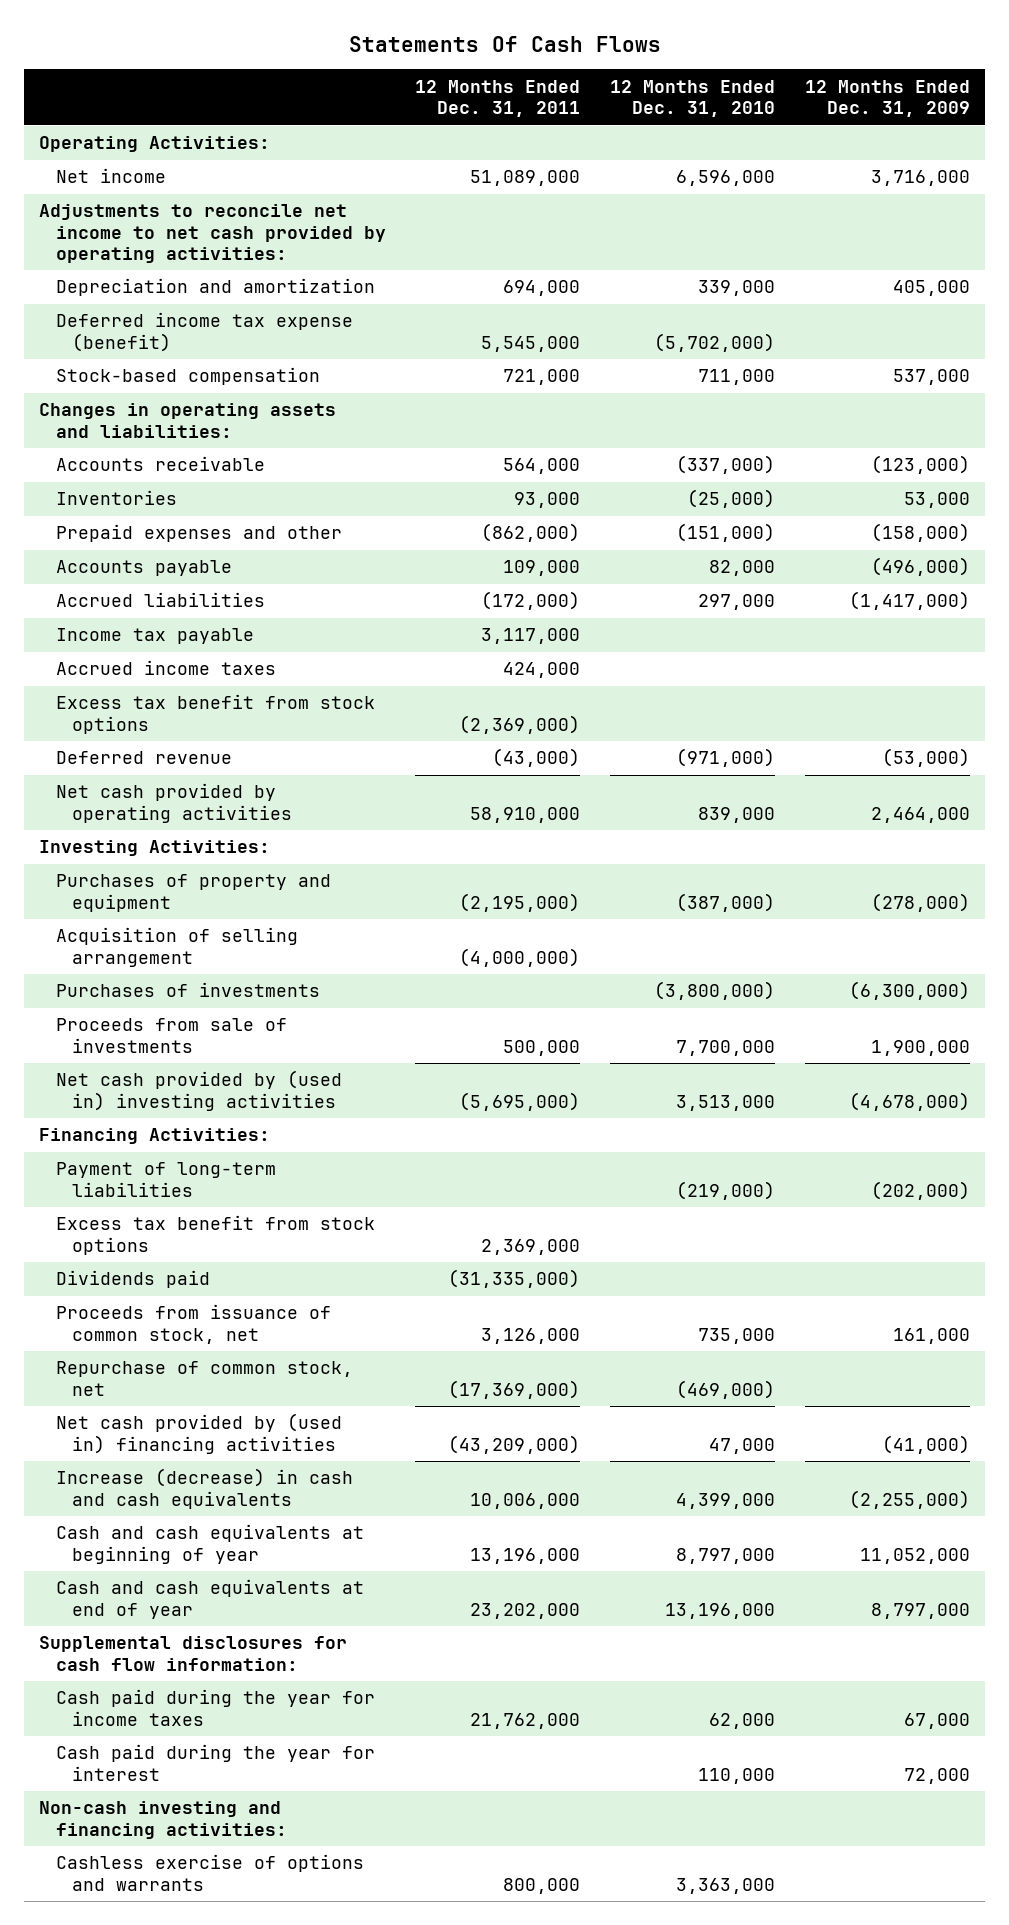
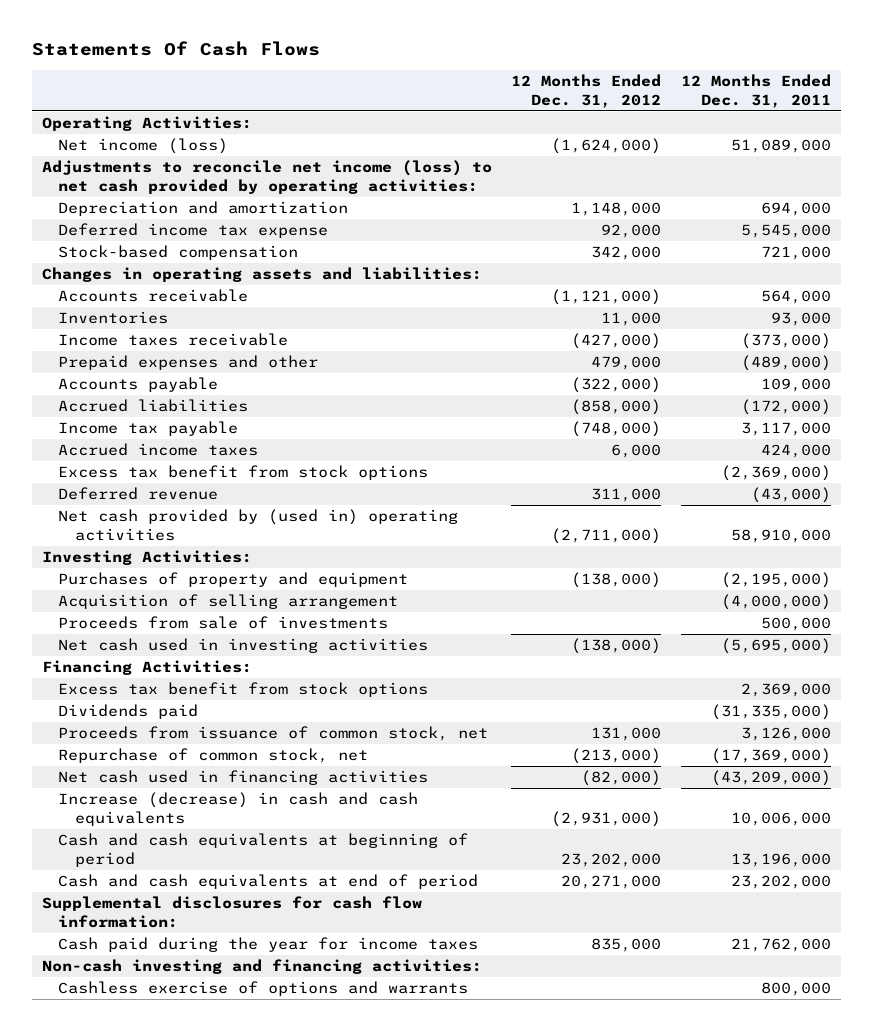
- | 12 Months Ended Dec. 31, 2011 | 12 Months Ended Dec. 31, 2010 | 12 Months Ended Dec. 31, 2009
+ | 12 Months Ended Dec. 31, 2012 | 12 Months Ended Dec. 31, 2011
- Net income | 51,089,000 | 6,596,000 | 3,716,000
- Adjustments to reconcile net income to net cash provided by operating activities:
+ Net income (loss) | (1,624,000) | 51,089,000
+ Adjustments to reconcile net income (loss) to net cash provided by operating activities:
- Deferred income tax expense (benefit) | 5,545,000 | (5,702,000) |
+ Deferred income tax expense | 92,000 | 5,545,000
- Prepaid expenses and other | (862,000) | (151,000) | (158,000)
+ Income taxes receivable | (427,000) | (373,000)
+ Prepaid expenses and other | 479,000 | (489,000)
- Net cash provided by operating activities | 58,910,000 | 839,000 | 2,464,000
+ Net cash provided by (used in) operating activities | (2,711,000) | 58,910,000
- Purchases of investments | | (3,800,000) | (6,300,000)
- Net cash provided by (used in) investing activities | (5,695,000) | 3,513,000 | (4,678,000)
+ Net cash used in investing activities | (138,000) | (5,695,000)
- Payment of long-term liabilities | | (219,000) | (202,000)
- Net cash provided by (used in) financing activities | (43,209,000) | 47,000 | (41,000)
+ Net cash used in financing activities | (82,000) | (43,209,000)
- Cash and cash equivalents at beginning of year | 13,196,000 | 8,797,000 | 11,052,000
- Cash and cash equivalents at end of year | 23,202,000 | 13,196,000 | 8,797,000
+ Cash and cash equivalents at beginning of period | 23,202,000 | 13,196,000
+ Cash and cash equivalents at end of period | 20,271,000 | 23,202,000
- Cash paid during the year for interest | | 110,000 | 72,000

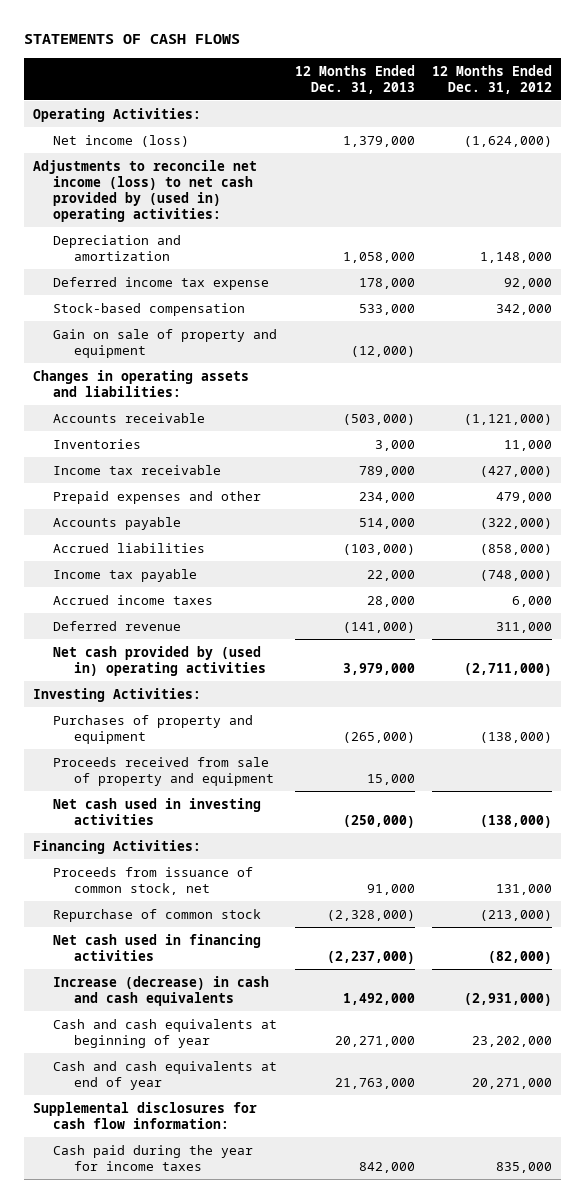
- Statements Of Cash Flows
+ STATEMENTS OF CASH FLOWS
- | 12 Months Ended Dec. 31, 2012 | 12 Months Ended Dec. 31, 2011
+ | 12 Months Ended Dec. 31, 2013 | 12 Months Ended Dec. 31, 2012
- Adjustments to reconcile net income (loss) to net cash provided by operating activities:
+ Adjustments to reconcile net income (loss) to net cash provided by (used in) operating activities:
+ Gain on sale of property and equipment | (12,000) |
- Income taxes receivable | (427,000) | (373,000)
+ Income tax receivable | 789,000 | (427,000)
- Excess tax benefit from stock options | | (2,369,000)
- Acquisition of selling arrangement | | (4,000,000)
- Proceeds from sale of investments | | 500,000
+ Proceeds received from sale of property and equipment | 15,000 |
- Excess tax benefit from stock options | | 2,369,000
- Dividends paid | | (31,335,000)
- Repurchase of common stock, net | (213,000) | (17,369,000)
+ Repurchase of common stock | (2,328,000) | (213,000)
- Cash and cash equivalents at beginning of period | 23,202,000 | 13,196,000
- Cash and cash equivalents at end of period | 20,271,000 | 23,202,000
+ Cash and cash equivalents at beginning of year | 20,271,000 | 23,202,000
+ Cash and cash equivalents at end of year | 21,763,000 | 20,271,000
- Non-cash investing and financing activities:
- Cashless exercise of options and warrants | | 800,000

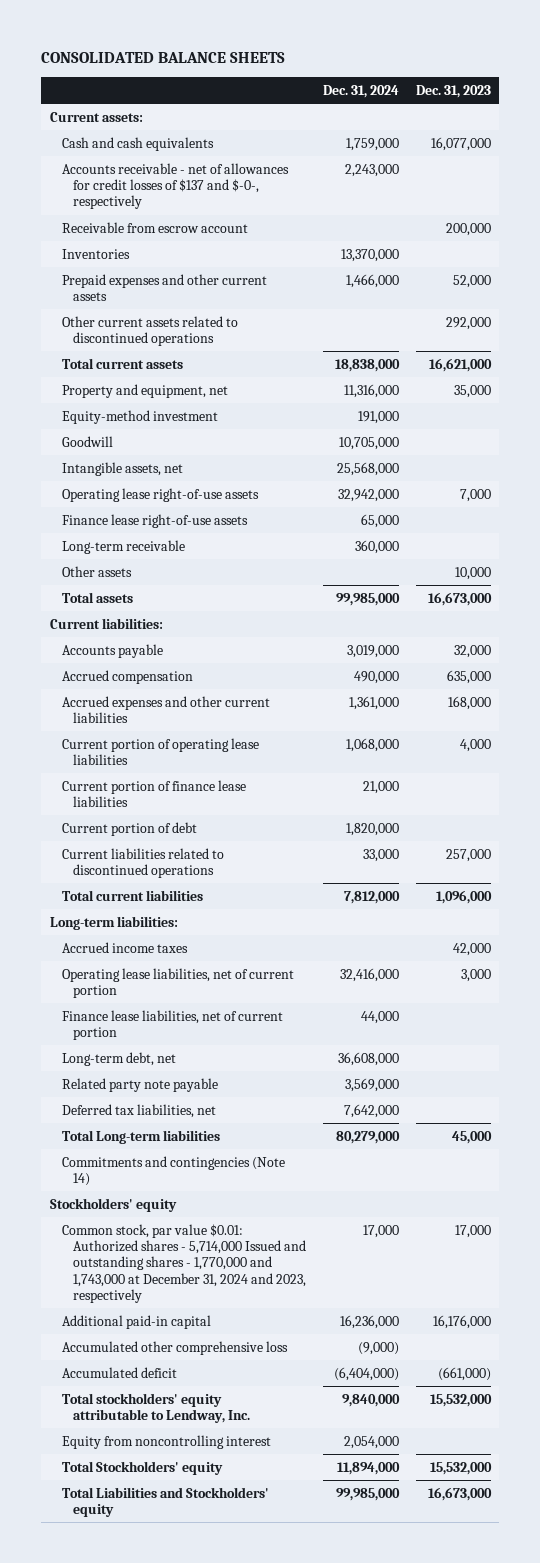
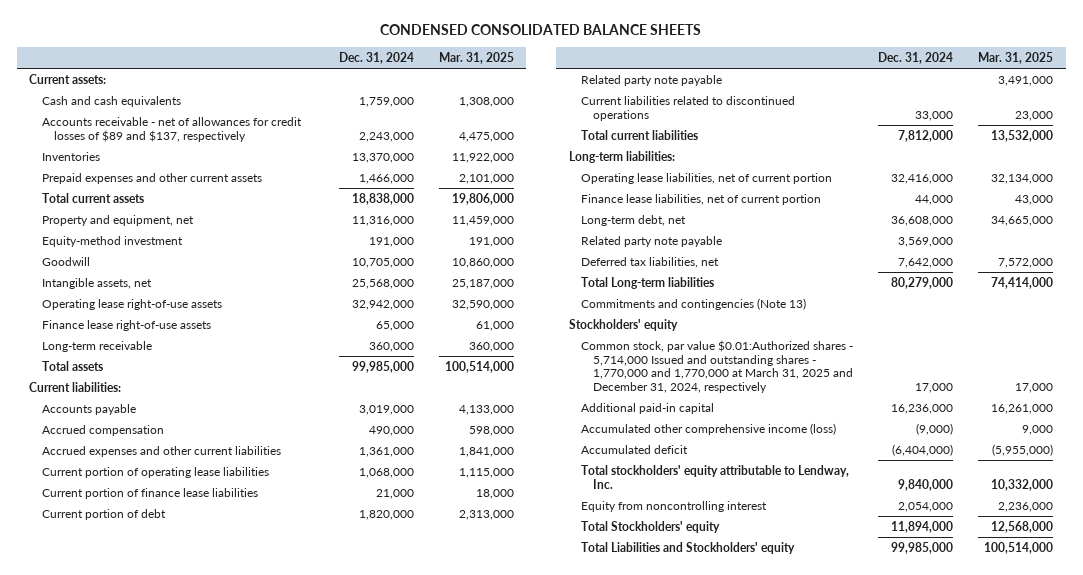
- CONSOLIDATED BALANCE SHEETS
+ CONDENSED CONSOLIDATED BALANCE SHEETS
- | Dec. 31, 2024 | Dec. 31, 2023
+ | Dec. 31, 2024 | Mar. 31, 2025
- Accounts receivable - net of allowances for credit losses of $137 and $-0-, respectively | 2,243,000 |
- Receivable from escrow account | | 200,000
+ Accounts receivable - net of allowances for credit losses of $89 and $137, respectively | 2,243,000 | 4,475,000
- Other current assets related to discontinued operations | | 292,000
- Other assets | | 10,000
+ Related party note payable | | 3,491,000
- Accrued income taxes | | 42,000
- Commitments and contingencies (Note 14)
+ Commitments and contingencies (Note 13)
- Common stock, par value $0.01: Authorized shares - 5,714,000 Issued and outstanding shares - 1,770,000 and 1,743,000 at December 31, 2024 and 2023, respectively | 17,000 | 17,000
+ Common stock, par value $0.01:Authorized shares - 5,714,000 Issued and outstanding shares - 1,770,000 and 1,770,000 at March 31, 2025 and December 31, 2024, respectively | 17,000 | 17,000
- Accumulated other comprehensive loss | (9,000) |
+ Accumulated other comprehensive income (loss) | (9,000) | 9,000

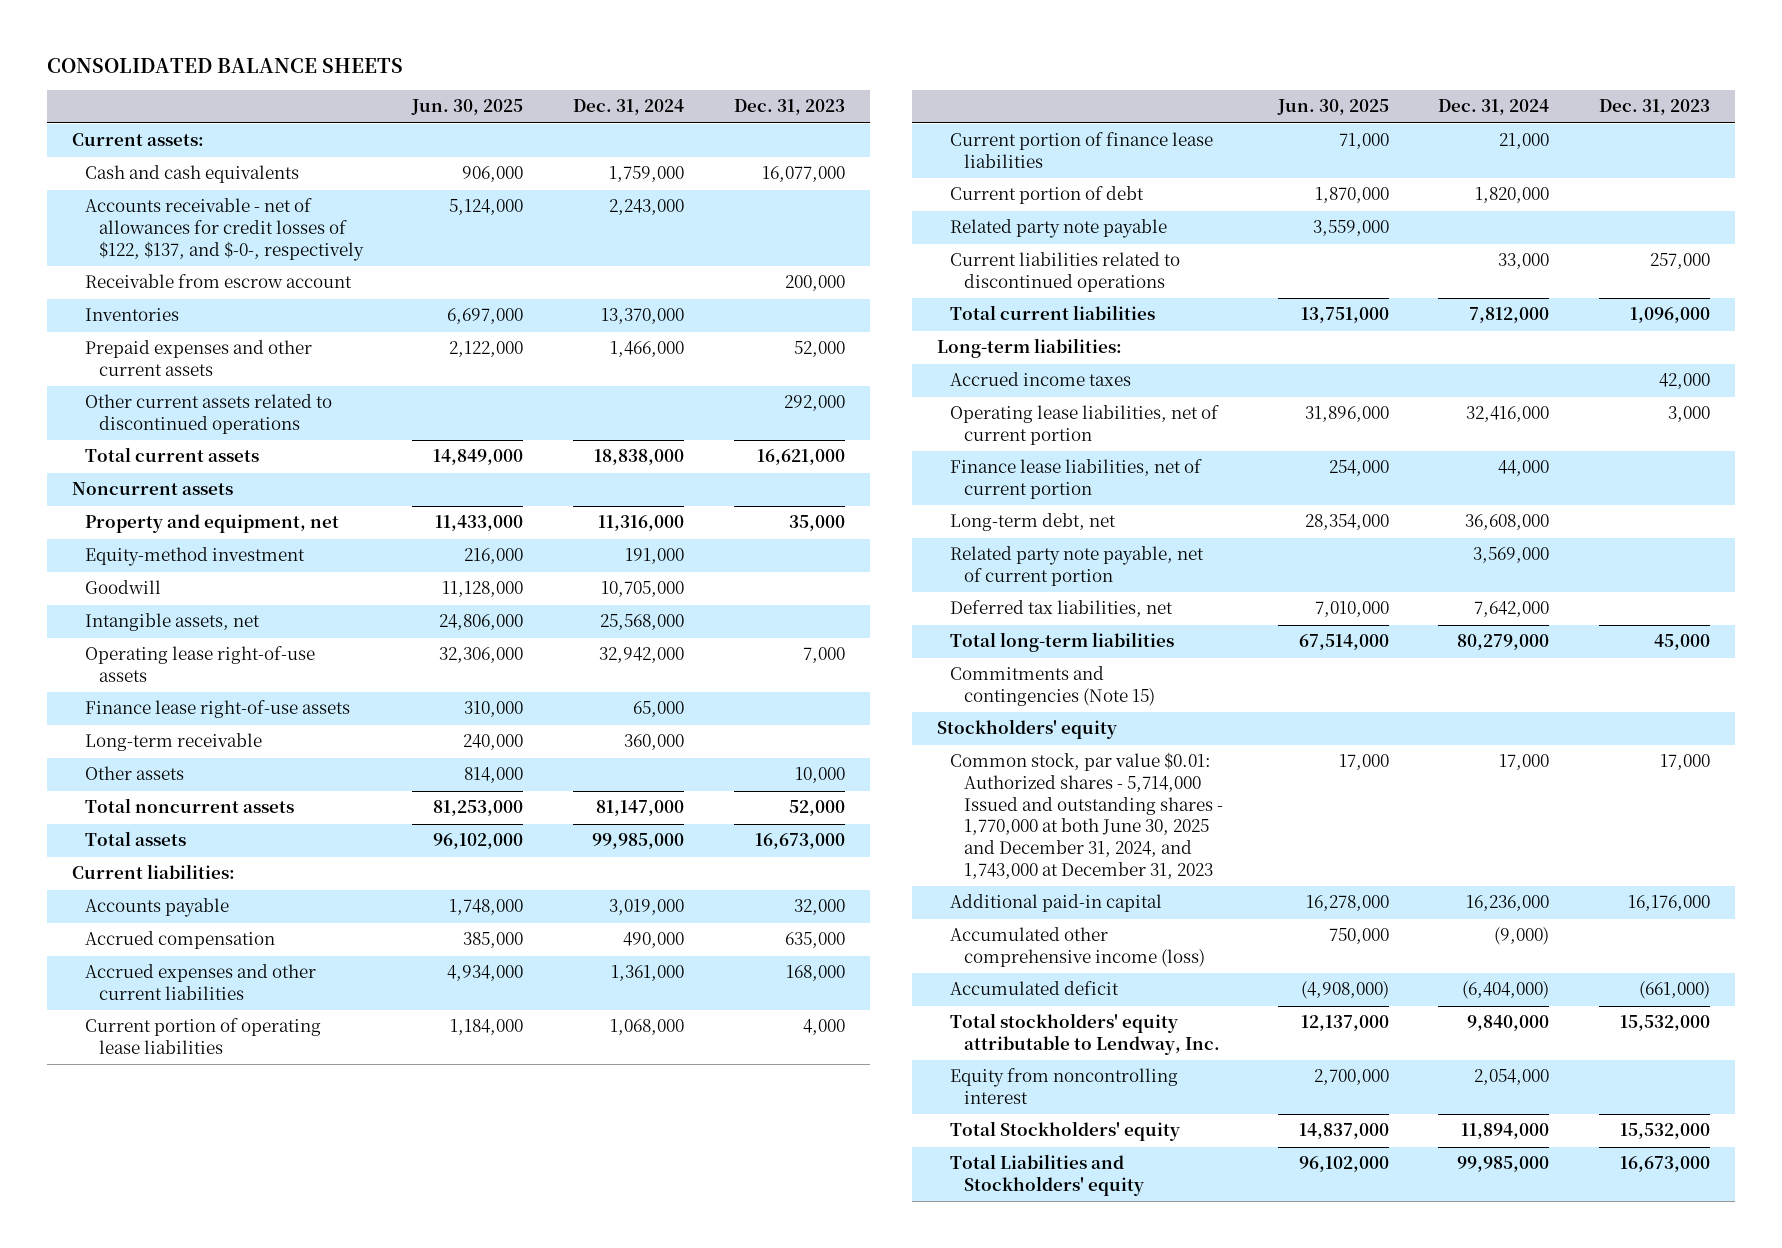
- CONDENSED CONSOLIDATED BALANCE SHEETS
+ CONSOLIDATED BALANCE SHEETS
- | Dec. 31, 2024 | Mar. 31, 2025
+ | Jun. 30, 2025 | Dec. 31, 2024 | Dec. 31, 2023
- Accounts receivable - net of allowances for credit losses of $89 and $137, respectively | 2,243,000 | 4,475,000
+ Accounts receivable - net of allowances for credit losses of $122, $137, and $-0-, respectively | 5,124,000 | 2,243,000 |
+ Receivable from escrow account | | | 200,000
+ Other current assets related to discontinued operations | | | 292,000
+ Noncurrent assets
+ Other assets | 814,000 | | 10,000
+ Total noncurrent assets | 81,253,000 | 81,147,000 | 52,000
+ Accrued income taxes | | | 42,000
- Related party note payable | 3,569,000 |
+ Related party note payable, net of current portion | | 3,569,000 |
- Total Long-term liabilities | 80,279,000 | 74,414,000
- Commitments and contingencies (Note 13)
+ Total long-term liabilities | 67,514,000 | 80,279,000 | 45,000
+ Commitments and contingencies (Note 15)
- Common stock, par value $0.01:Authorized shares - 5,714,000 Issued and outstanding shares - 1,770,000 and 1,770,000 at March 31, 2025 and December 31, 2024, respectively | 17,000 | 17,000
+ Common stock, par value $0.01: Authorized shares - 5,714,000 Issued and outstanding shares - 1,770,000 at both June 30, 2025 and December 31, 2024, and 1,743,000 at December 31, 2023 | 17,000 | 17,000 | 17,000

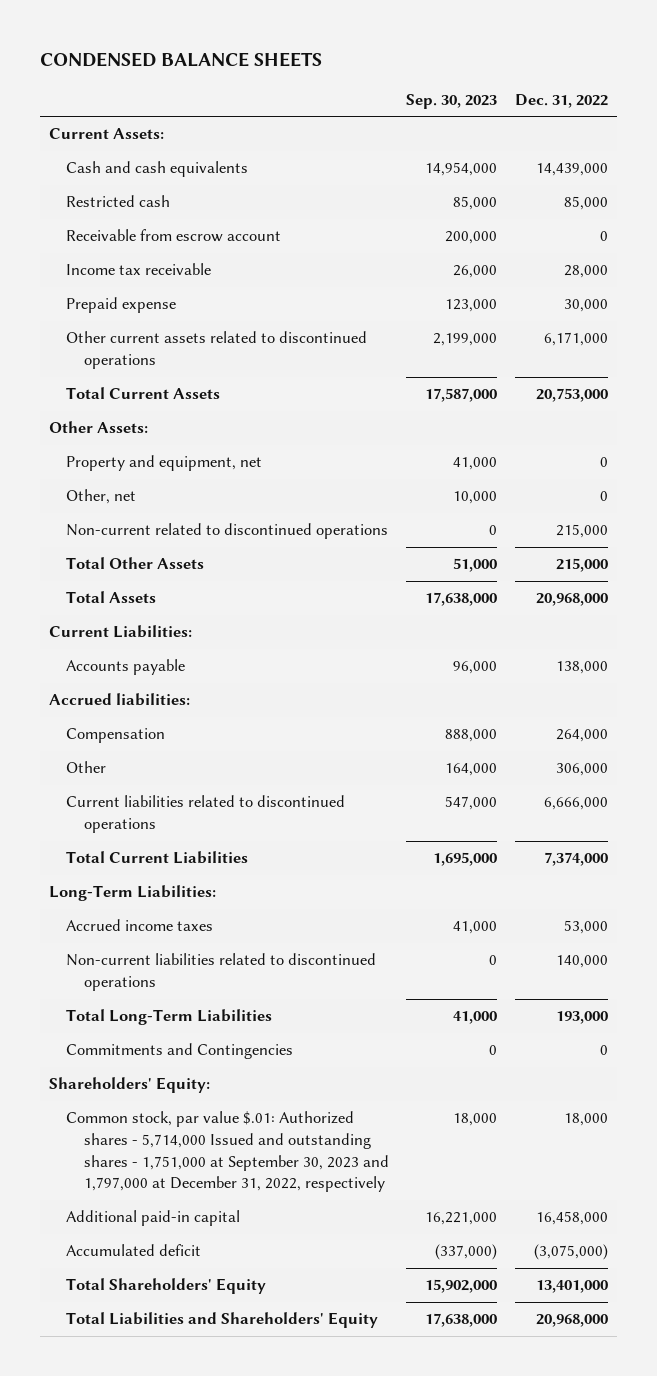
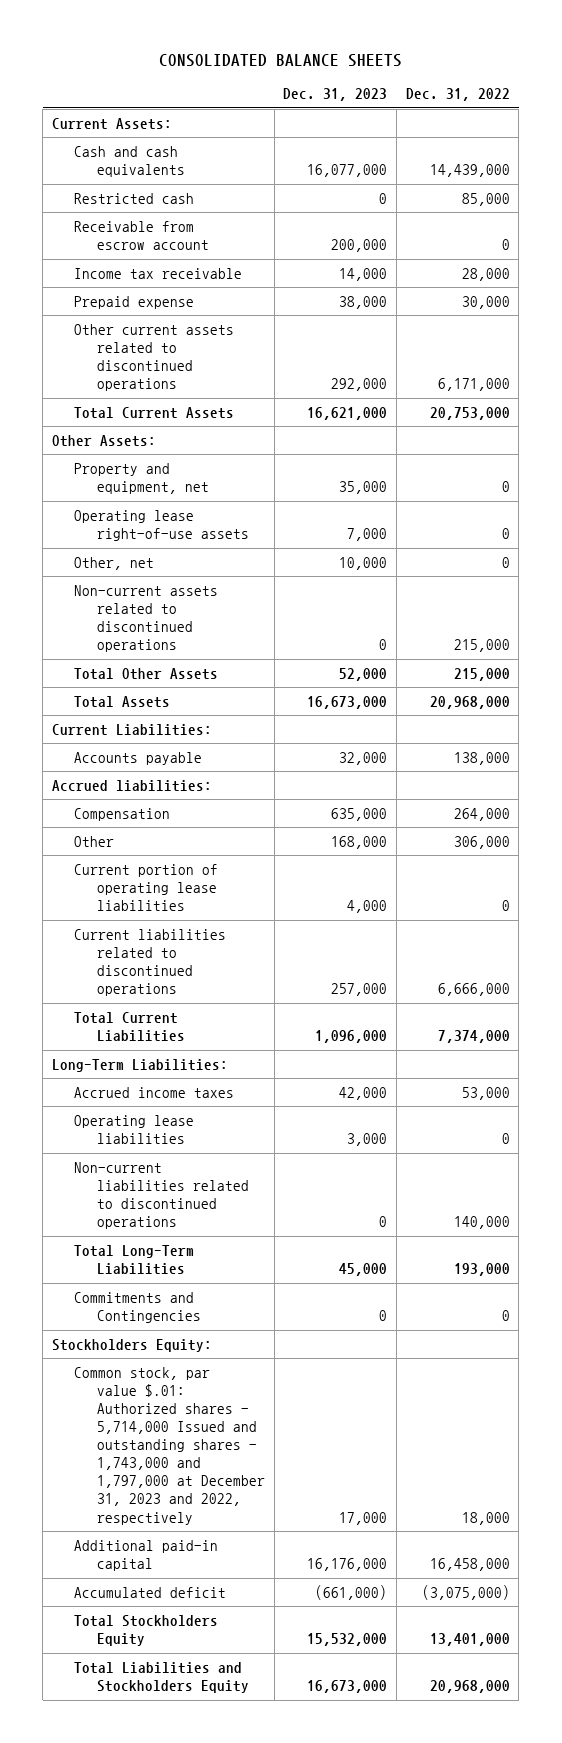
- CONDENSED BALANCE SHEETS
+ CONSOLIDATED BALANCE SHEETS
- | Sep. 30, 2023 | Dec. 31, 2022
+ | Dec. 31, 2023 | Dec. 31, 2022
+ Operating lease right-of-use assets | 7,000 | 0
- Non-current related to discontinued operations | 0 | 215,000
+ Non-current assets related to discontinued operations | 0 | 215,000
+ Current portion of operating lease liabilities | 4,000 | 0
+ Operating lease liabilities | 3,000 | 0
- Shareholders' Equity:
- Common stock, par value $.01: Authorized shares - 5,714,000 Issued and outstanding shares - 1,751,000 at September 30, 2023 and 1,797,000 at December 31, 2022, respectively | 18,000 | 18,000
+ Stockholders Equity:
+ Common stock, par value $.01: Authorized shares - 5,714,000 Issued and outstanding shares - 1,743,000 and 1,797,000 at December 31, 2023 and 2022, respectively | 17,000 | 18,000
- Total Shareholders' Equity | 15,902,000 | 13,401,000
- Total Liabilities and Shareholders' Equity | 17,638,000 | 20,968,000
+ Total Stockholders Equity | 15,532,000 | 13,401,000
+ Total Liabilities and Stockholders Equity | 16,673,000 | 20,968,000

